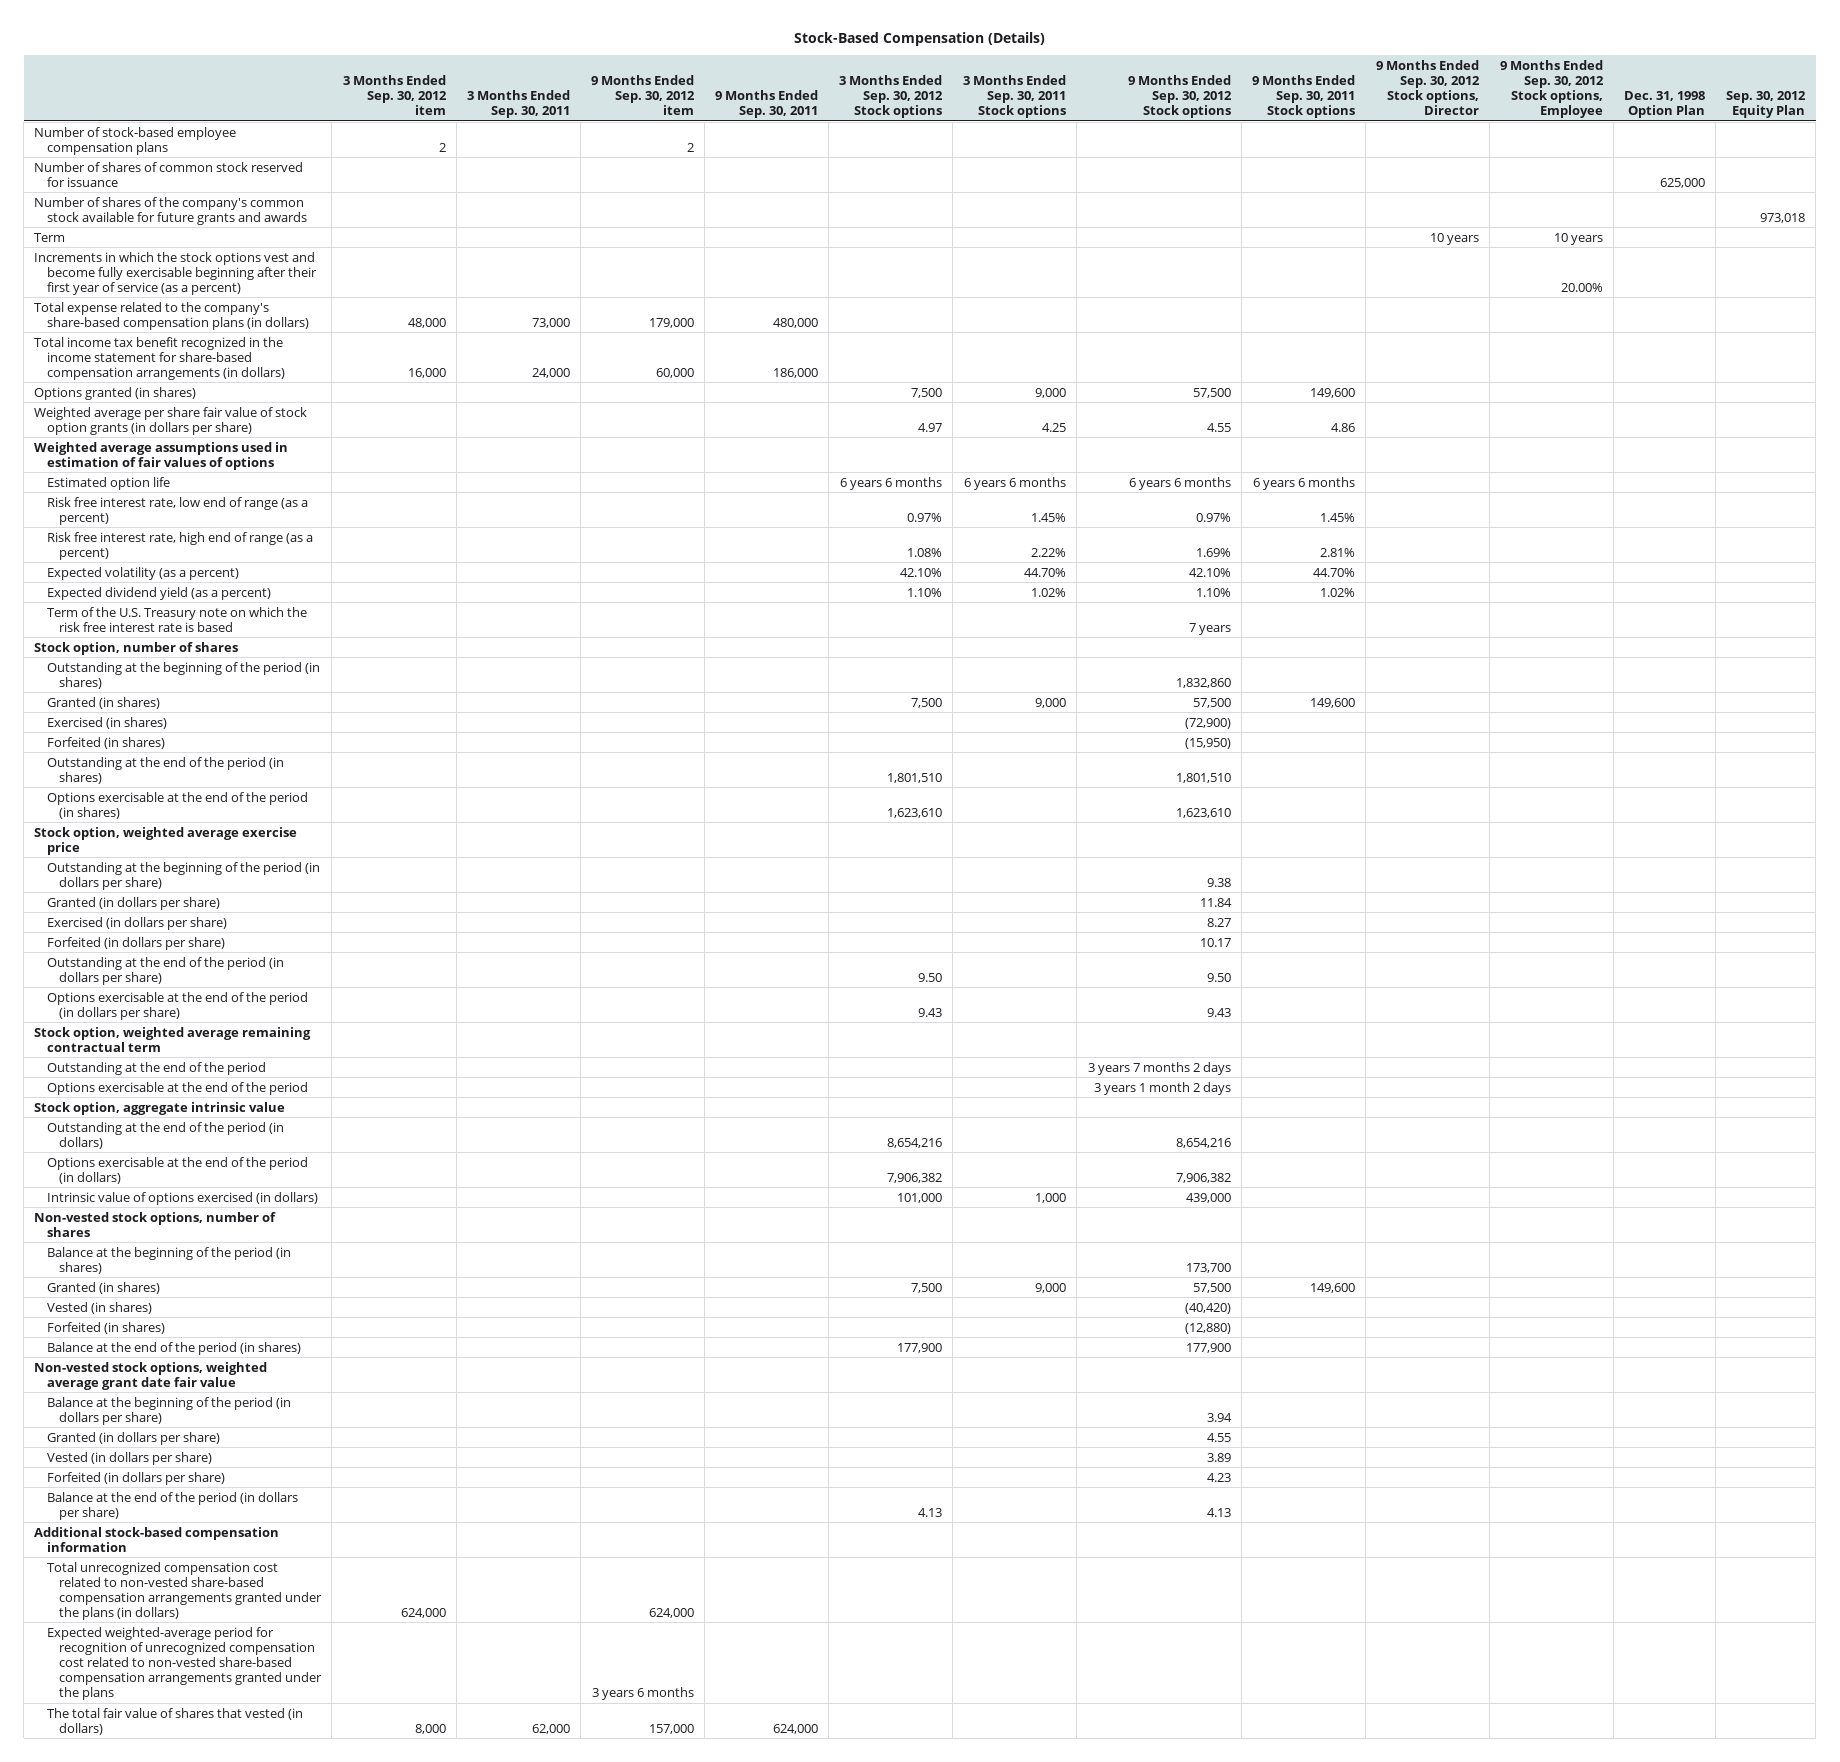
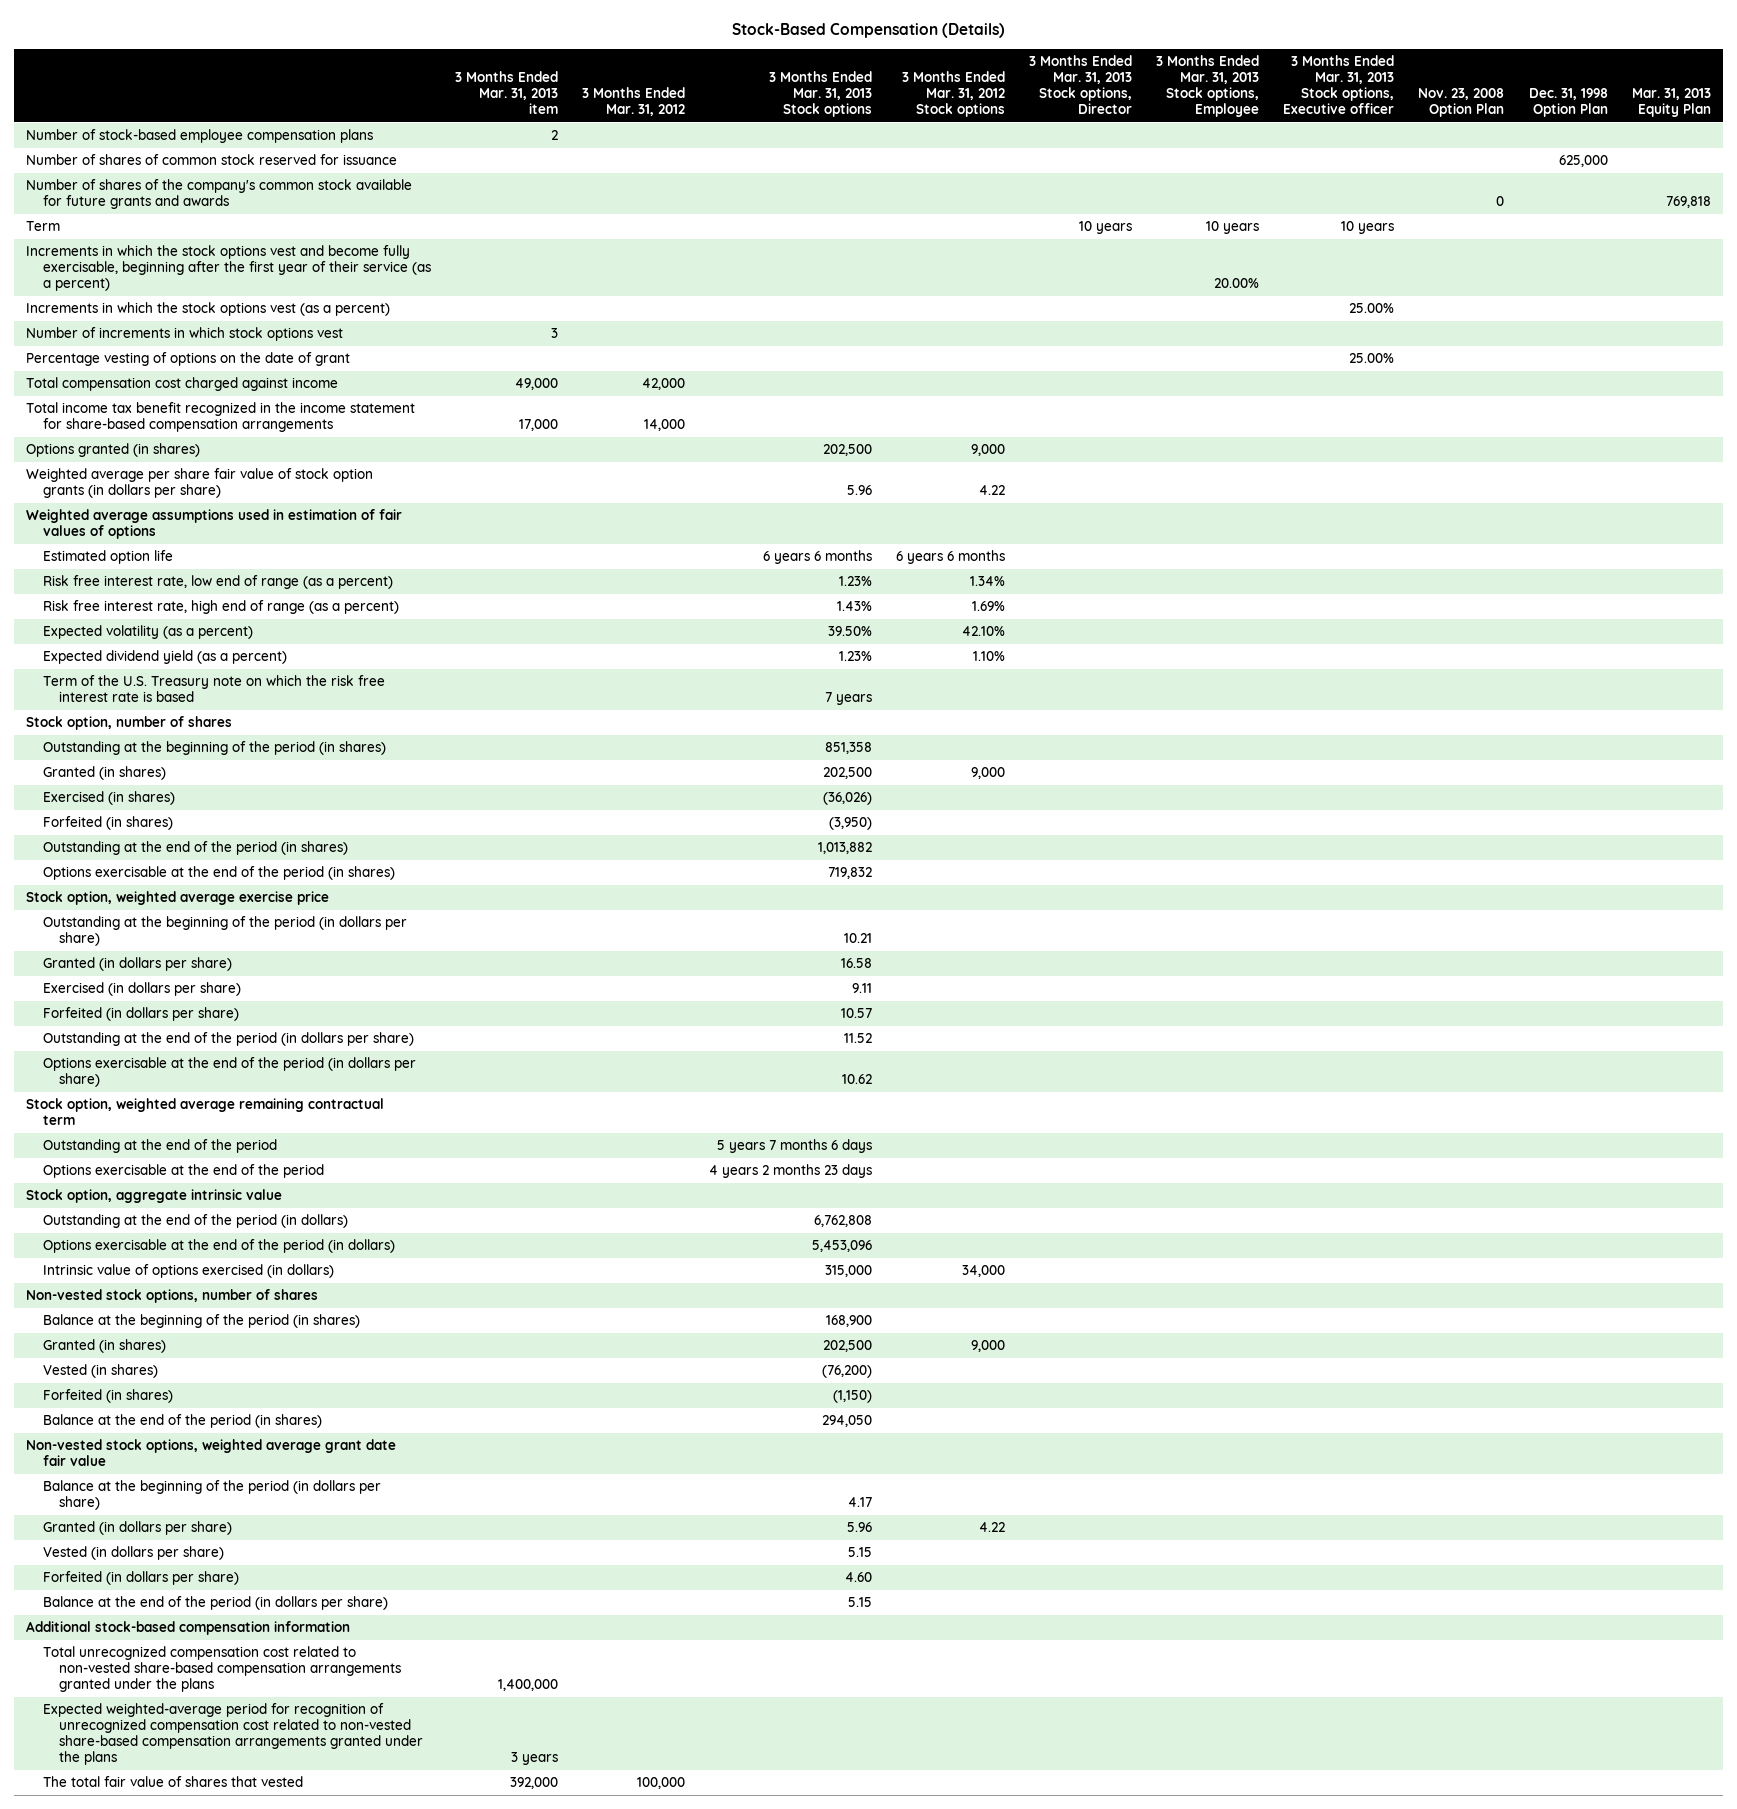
- | 3 Months Ended Sep. 30, 2012 item | 3 Months Ended Sep. 30, 2011 | 9 Months Ended Sep. 30, 2012 item | 9 Months Ended Sep. 30, 2011 | 3 Months Ended Sep. 30, 2012 Stock options | 3 Months Ended Sep. 30, 2011 Stock options | 9 Months Ended Sep. 30, 2012 Stock options | 9 Months Ended Sep. 30, 2011 Stock options | 9 Months Ended Sep. 30, 2012 Stock options, Director | 9 Months Ended Sep. 30, 2012 Stock options, Employee | Dec. 31, 1998 Option Plan | Sep. 30, 2012 Equity Plan
+ | 3 Months Ended Mar. 31, 2013 item | 3 Months Ended Mar. 31, 2012 | 3 Months Ended Mar. 31, 2013 Stock options | 3 Months Ended Mar. 31, 2012 Stock options | 3 Months Ended Mar. 31, 2013 Stock options, Director | 3 Months Ended Mar. 31, 2013 Stock options, Employee | 3 Months Ended Mar. 31, 2013 Stock options, Executive officer | Nov. 23, 2008 Option Plan | Dec. 31, 1998 Option Plan | Mar. 31, 2013 Equity Plan
- Increments in which the stock options vest and become fully exercisable beginning after their first year of service (as a percent) | | | | | | | | | | 20.00% | |
- Total expense related to the company's share-based compensation plans (in dollars) | 48,000 | 73,000 | 179,000 | 480,000 | | | | | | | |
- Total income tax benefit recognized in the income statement for share-based compensation arrangements (in dollars) | 16,000 | 24,000 | 60,000 | 186,000 | | | | | | | |
+ Increments in which the stock options vest and become fully exercisable, beginning after the first year of their service (as a percent) | | | | | | 20.00% | | | |
+ Increments in which the stock options vest (as a percent) | | | | | | | 25.00% | | |
+ Number of increments in which stock options vest | 3 | | | | | | | | |
+ Percentage vesting of options on the date of grant | | | | | | | 25.00% | | |
+ Total compensation cost charged against income | 49,000 | 42,000 | | | | | | | |
+ Total income tax benefit recognized in the income statement for share-based compensation arrangements | 17,000 | 14,000 | | | | | | | |
- Total unrecognized compensation cost related to non-vested share-based compensation arrangements granted under the plans (in dollars) | 624,000 | | 624,000 | | | | | | | | |
+ Total unrecognized compensation cost related to non-vested share-based compensation arrangements granted under the plans | 1,400,000 | | | | | | | | |
- The total fair value of shares that vested (in dollars) | 8,000 | 62,000 | 157,000 | 624,000 | | | | | | | |
+ The total fair value of shares that vested | 392,000 | 100,000 | | | | | | | |

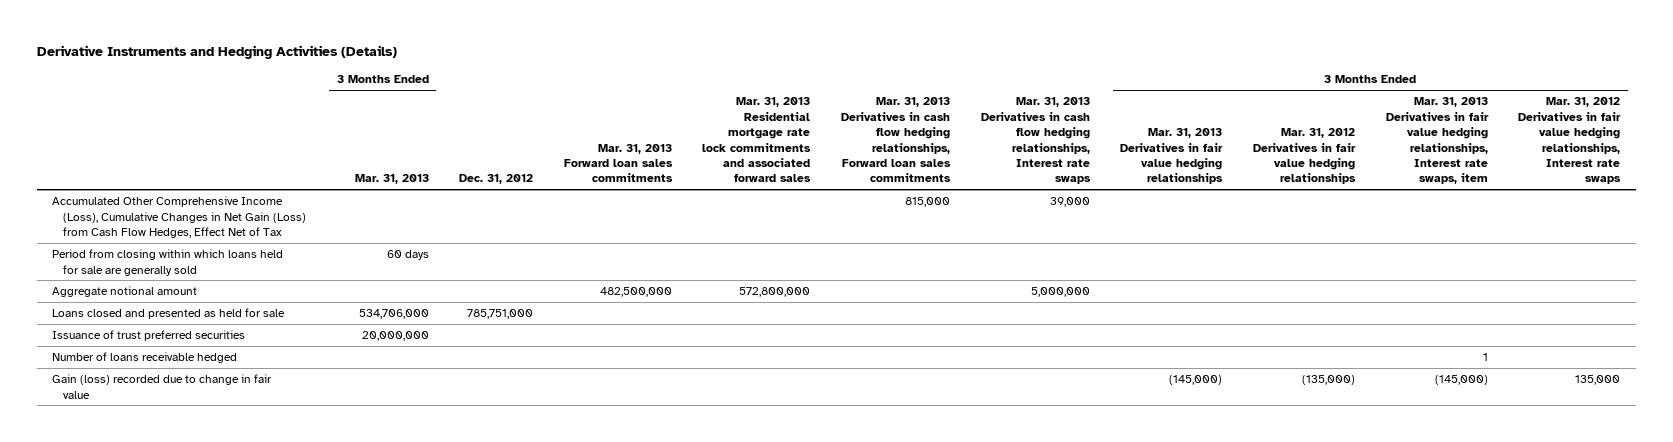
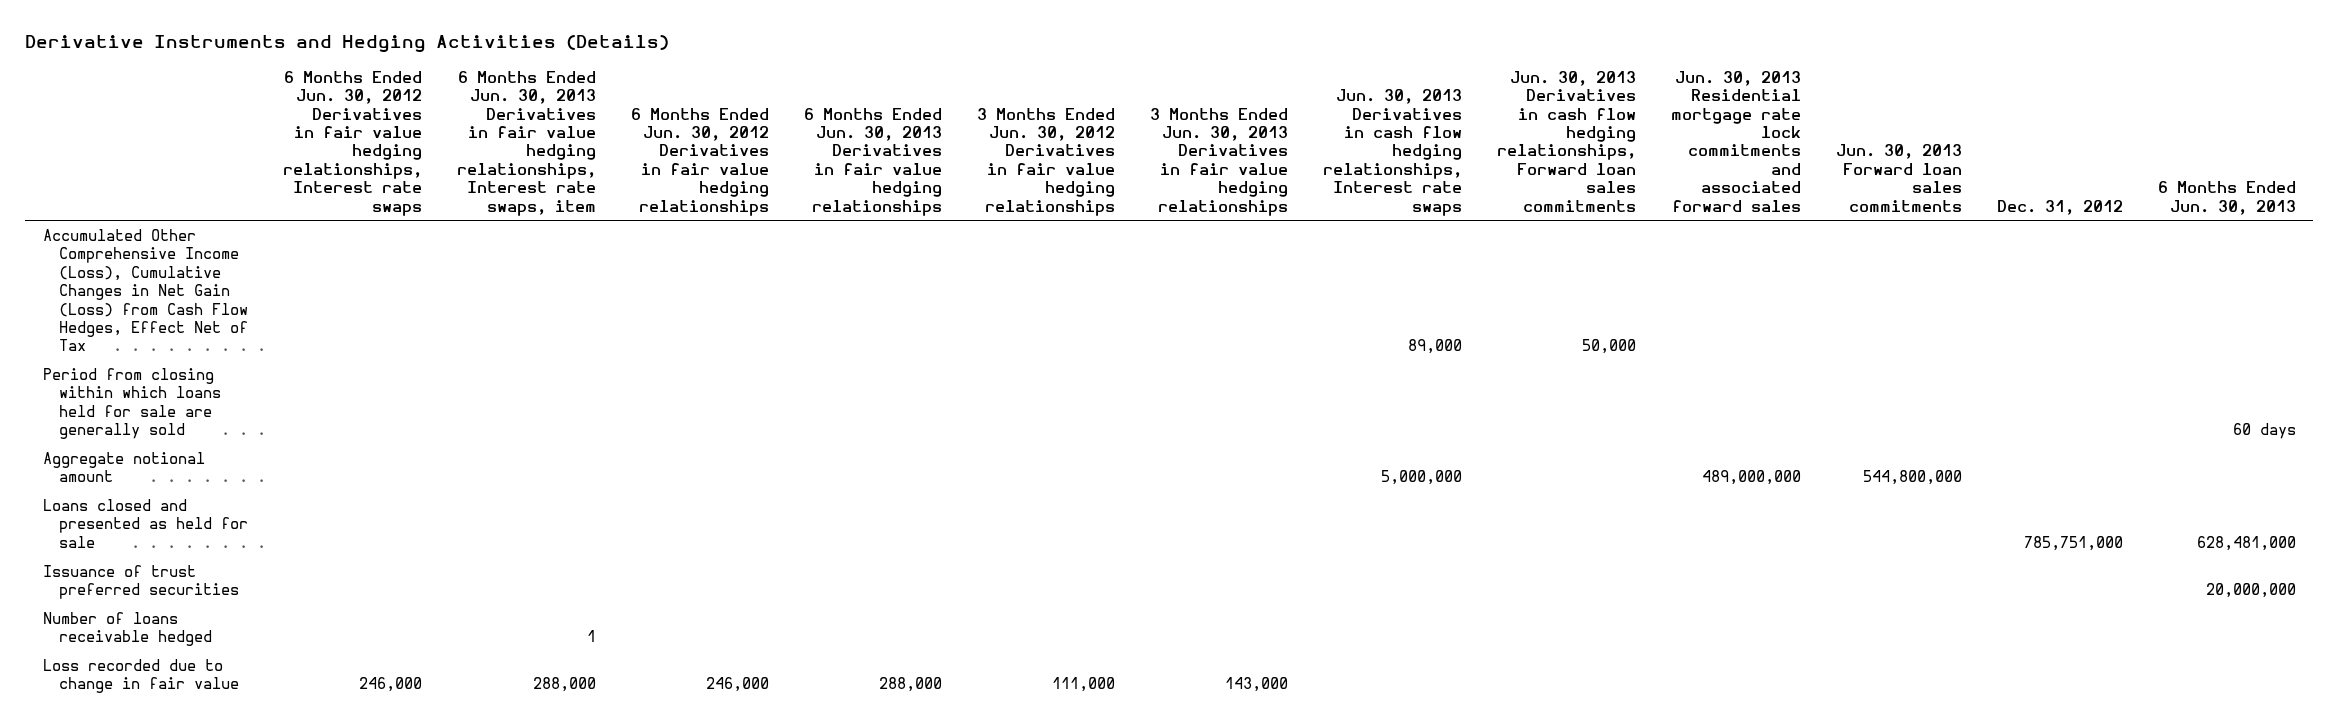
- | 3 Months Ended Mar. 31, 2013 | Dec. 31, 2012 | Mar. 31, 2013 Forward loan sales commitments | Mar. 31, 2013 Residential mortgage rate lock commitments and associated forward sales | Mar. 31, 2013 Derivatives in cash flow hedging relationships, Forward loan sales commitments | Mar. 31, 2013 Derivatives in cash flow hedging relationships, Interest rate swaps | 3 Months Ended Mar. 31, 2013 Derivatives in fair value hedging relationships | 3 Months Ended Mar. 31, 2012 Derivatives in fair value hedging relationships | 3 Months Ended Mar. 31, 2013 Derivatives in fair value hedging relationships, Interest rate swaps, item | 3 Months Ended Mar. 31, 2012 Derivatives in fair value hedging relationships, Interest rate swaps
+ | 6 Months Ended Jun. 30, 2012 Derivatives in fair value hedging relationships, Interest rate swaps | 6 Months Ended Jun. 30, 2013 Derivatives in fair value hedging relationships, Interest rate swaps, item | 6 Months Ended Jun. 30, 2012 Derivatives in fair value hedging relationships | 6 Months Ended Jun. 30, 2013 Derivatives in fair value hedging relationships | 3 Months Ended Jun. 30, 2012 Derivatives in fair value hedging relationships | 3 Months Ended Jun. 30, 2013 Derivatives in fair value hedging relationships | Jun. 30, 2013 Derivatives in cash flow hedging relationships, Interest rate swaps | Jun. 30, 2013 Derivatives in cash flow hedging relationships, Forward loan sales commitments | Jun. 30, 2013 Residential mortgage rate lock commitments and associated forward sales | Jun. 30, 2013 Forward loan sales commitments | Dec. 31, 2012 | 6 Months Ended Jun. 30, 2013
- Gain (loss) recorded due to change in fair value | | | | | | | (145,000) | (135,000) | (145,000) | 135,000
+ Loss recorded due to change in fair value | 246,000 | 288,000 | 246,000 | 288,000 | 111,000 | 143,000 | | | | | |

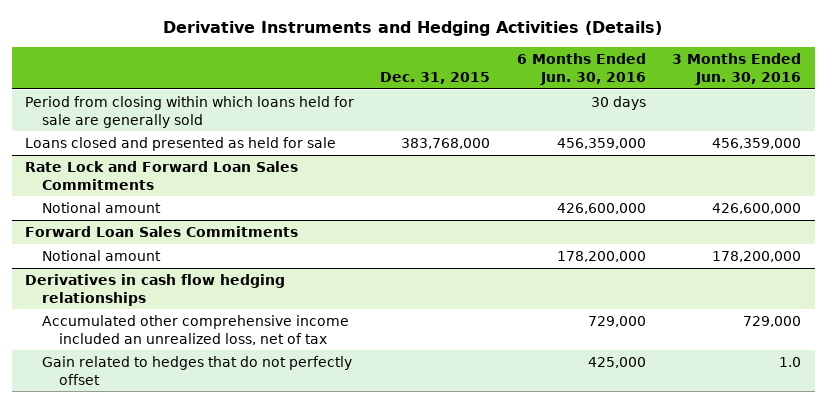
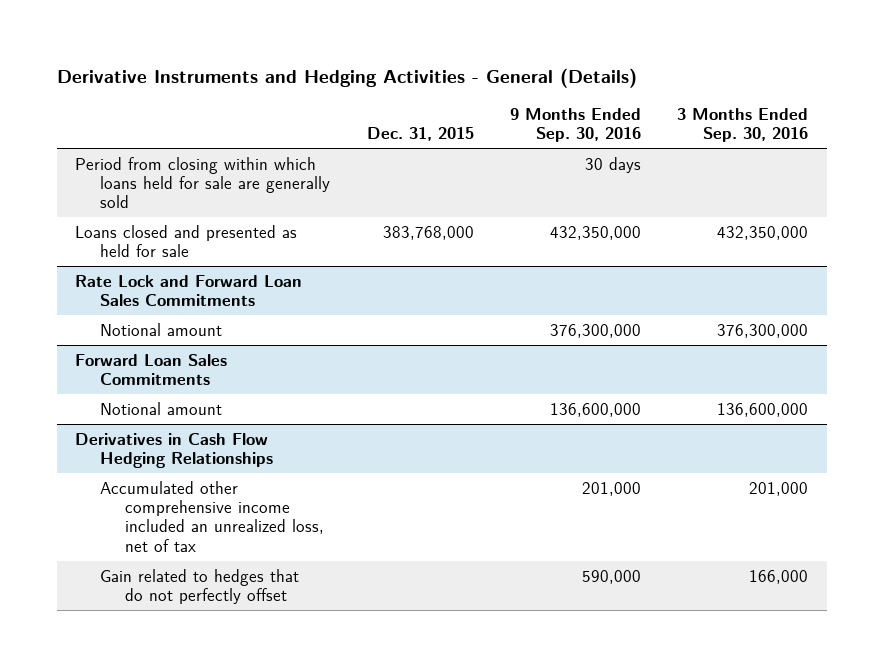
- Derivative Instruments and Hedging Activities (Details)
+ Derivative Instruments and Hedging Activities - General (Details)
- | Dec. 31, 2015 | 6 Months Ended Jun. 30, 2016 | 3 Months Ended Jun. 30, 2016
+ | Dec. 31, 2015 | 9 Months Ended Sep. 30, 2016 | 3 Months Ended Sep. 30, 2016
- Derivatives in cash flow hedging relationships
+ Derivatives in Cash Flow Hedging Relationships

